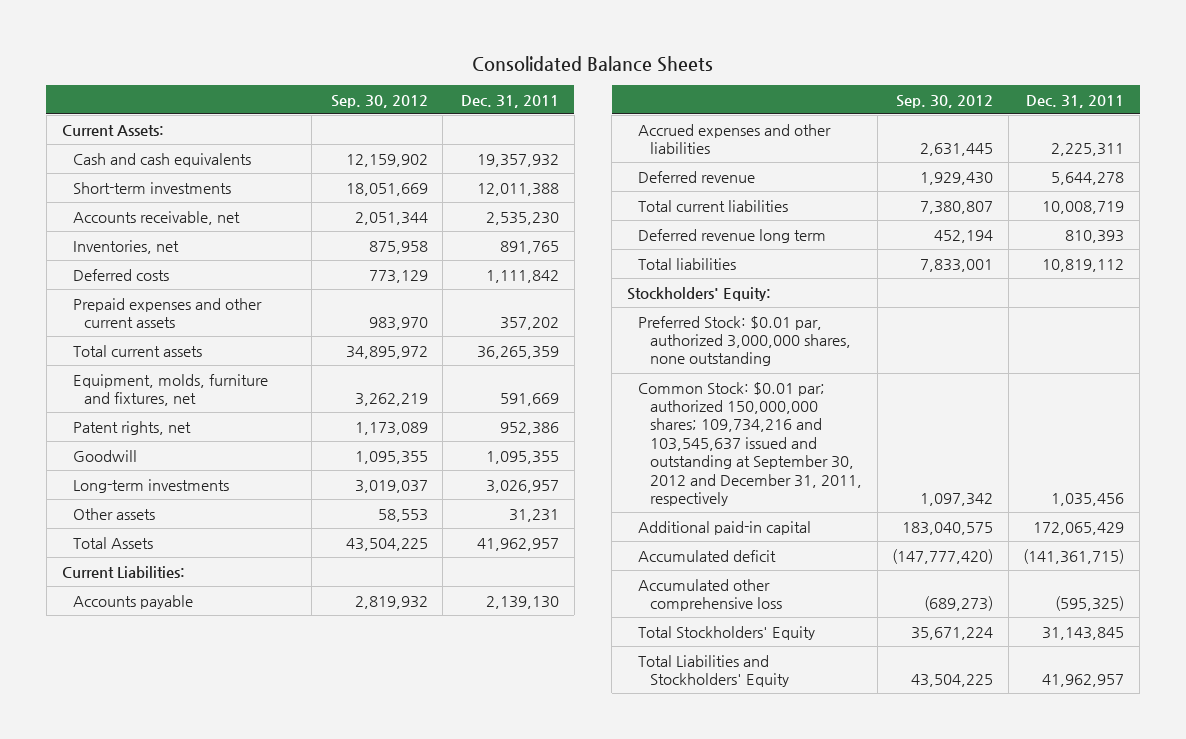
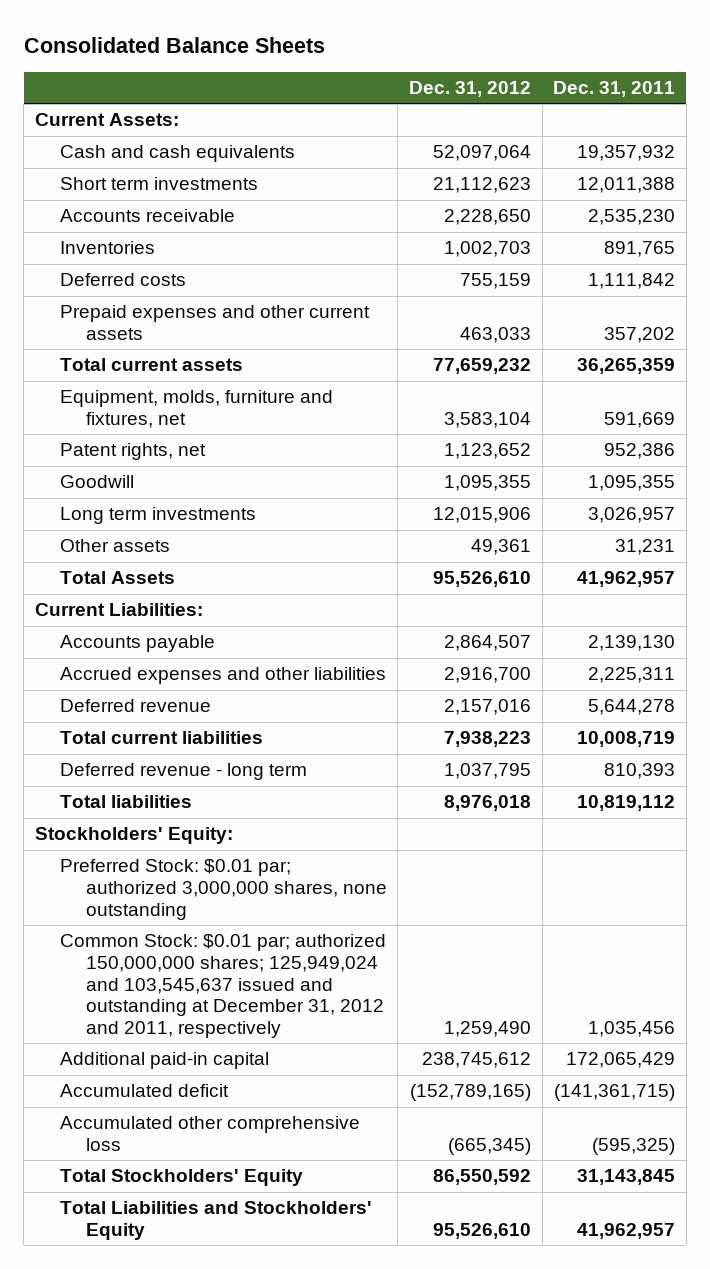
- | Sep. 30, 2012 | Dec. 31, 2011
+ | Dec. 31, 2012 | Dec. 31, 2011
- Short-term investments | 18,051,669 | 12,011,388
- Accounts receivable, net | 2,051,344 | 2,535,230
- Inventories, net | 875,958 | 891,765
+ Short term investments | 21,112,623 | 12,011,388
+ Accounts receivable | 2,228,650 | 2,535,230
+ Inventories | 1,002,703 | 891,765
- Long-term investments | 3,019,037 | 3,026,957
+ Long term investments | 12,015,906 | 3,026,957
- Deferred revenue long term | 452,194 | 810,393
+ Deferred revenue - long term | 1,037,795 | 810,393
- Preferred Stock: $0.01 par, authorized 3,000,000 shares, none outstanding
- Common Stock: $0.01 par; authorized 150,000,000 shares; 109,734,216 and 103,545,637 issued and outstanding at September 30, 2012 and December 31, 2011, respectively | 1,097,342 | 1,035,456
+ Preferred Stock: $0.01 par; authorized 3,000,000 shares, none outstanding
+ Common Stock: $0.01 par; authorized 150,000,000 shares; 125,949,024 and 103,545,637 issued and outstanding at December 31, 2012 and 2011, respectively | 1,259,490 | 1,035,456

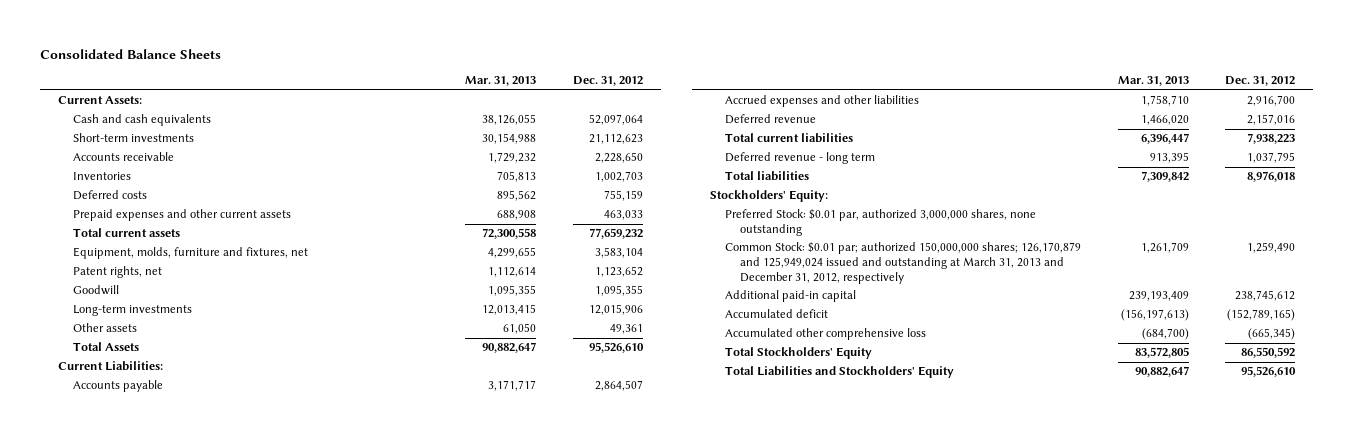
- | Dec. 31, 2012 | Dec. 31, 2011
+ | Mar. 31, 2013 | Dec. 31, 2012
- Short term investments | 21,112,623 | 12,011,388
+ Short-term investments | 30,154,988 | 21,112,623
- Long term investments | 12,015,906 | 3,026,957
+ Long-term investments | 12,013,415 | 12,015,906
- Preferred Stock: $0.01 par; authorized 3,000,000 shares, none outstanding
- Common Stock: $0.01 par; authorized 150,000,000 shares; 125,949,024 and 103,545,637 issued and outstanding at December 31, 2012 and 2011, respectively | 1,259,490 | 1,035,456
+ Preferred Stock: $0.01 par, authorized 3,000,000 shares, none outstanding
+ Common Stock: $0.01 par; authorized 150,000,000 shares; 126,170,879 and 125,949,024 issued and outstanding at March 31, 2013 and December 31, 2012, respectively | 1,261,709 | 1,259,490

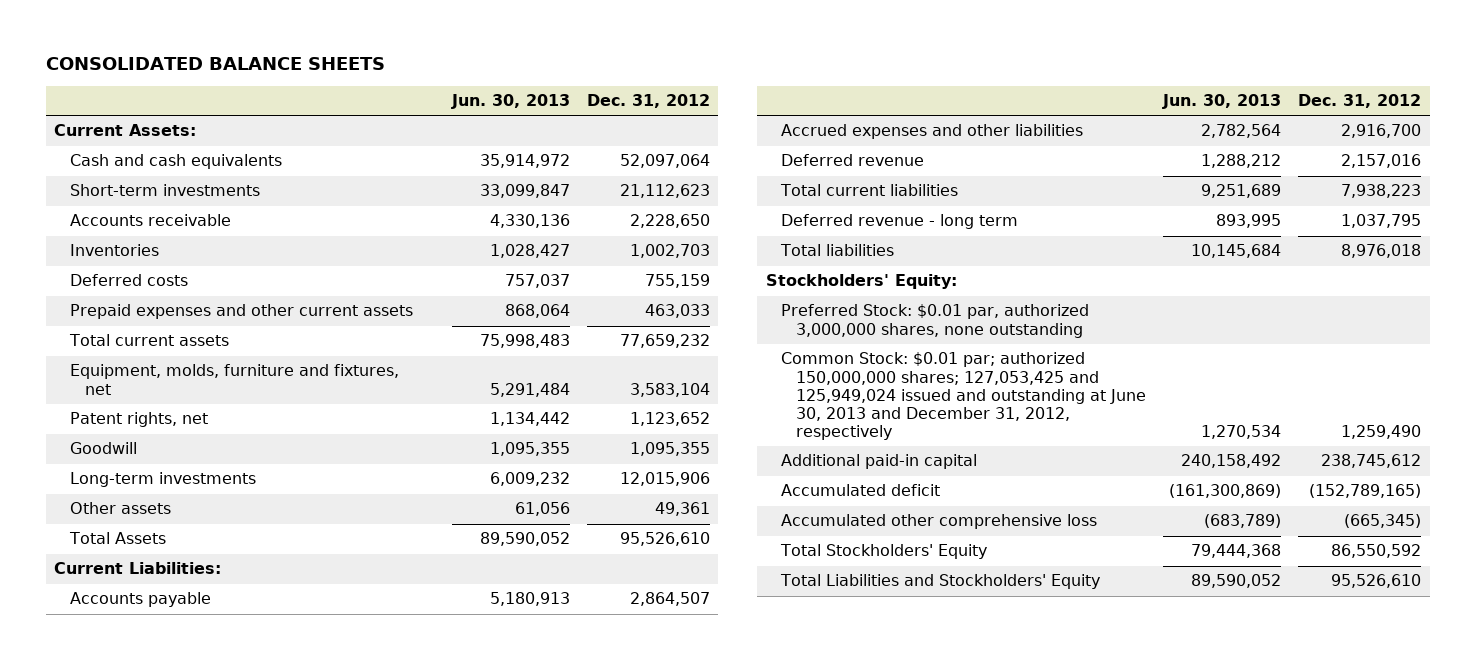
- Consolidated Balance Sheets
+ CONSOLIDATED BALANCE SHEETS
- | Mar. 31, 2013 | Dec. 31, 2012
+ | Jun. 30, 2013 | Dec. 31, 2012
- Common Stock: $0.01 par; authorized 150,000,000 shares; 126,170,879 and 125,949,024 issued and outstanding at March 31, 2013 and December 31, 2012, respectively | 1,261,709 | 1,259,490
+ Common Stock: $0.01 par; authorized 150,000,000 shares; 127,053,425 and 125,949,024 issued and outstanding at June 30, 2013 and December 31, 2012, respectively | 1,270,534 | 1,259,490

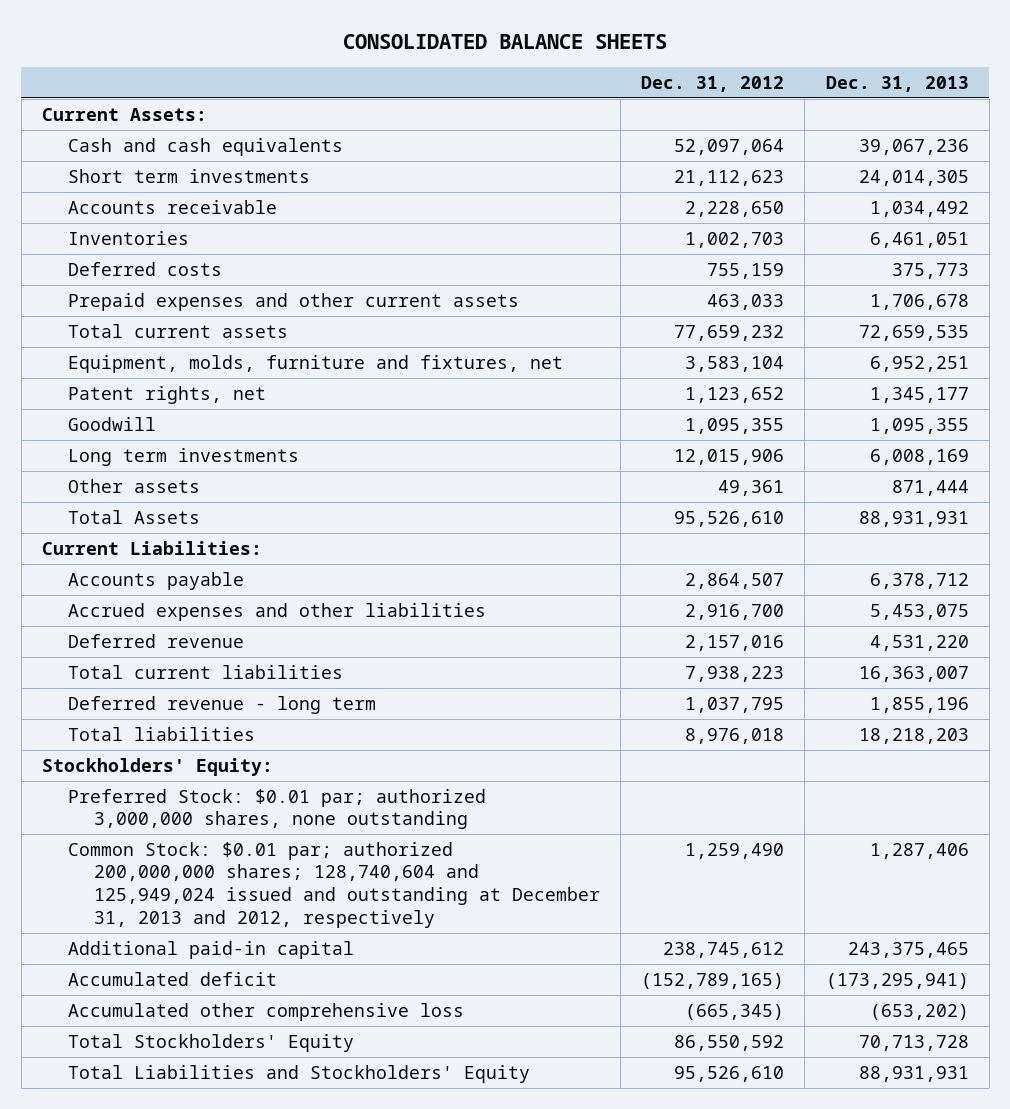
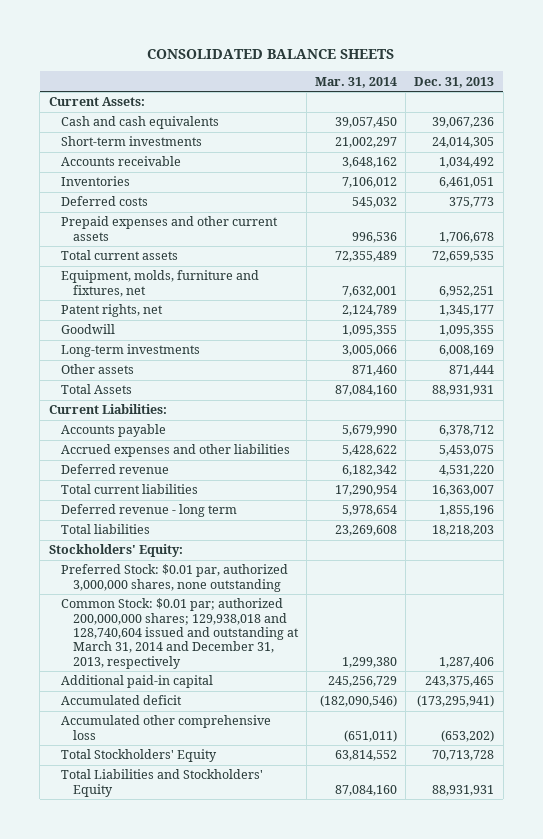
- | Dec. 31, 2012 | Dec. 31, 2013
+ | Mar. 31, 2014 | Dec. 31, 2013
- Short term investments | 21,112,623 | 24,014,305
+ Short-term investments | 21,002,297 | 24,014,305
- Long term investments | 12,015,906 | 6,008,169
+ Long-term investments | 3,005,066 | 6,008,169
- Preferred Stock: $0.01 par; authorized 3,000,000 shares, none outstanding
- Common Stock: $0.01 par; authorized 200,000,000 shares; 128,740,604 and 125,949,024 issued and outstanding at December 31, 2013 and 2012, respectively | 1,259,490 | 1,287,406
+ Preferred Stock: $0.01 par, authorized 3,000,000 shares, none outstanding
+ Common Stock: $0.01 par; authorized 200,000,000 shares; 129,938,018 and 128,740,604 issued and outstanding at March 31, 2014 and December 31, 2013, respectively | 1,299,380 | 1,287,406

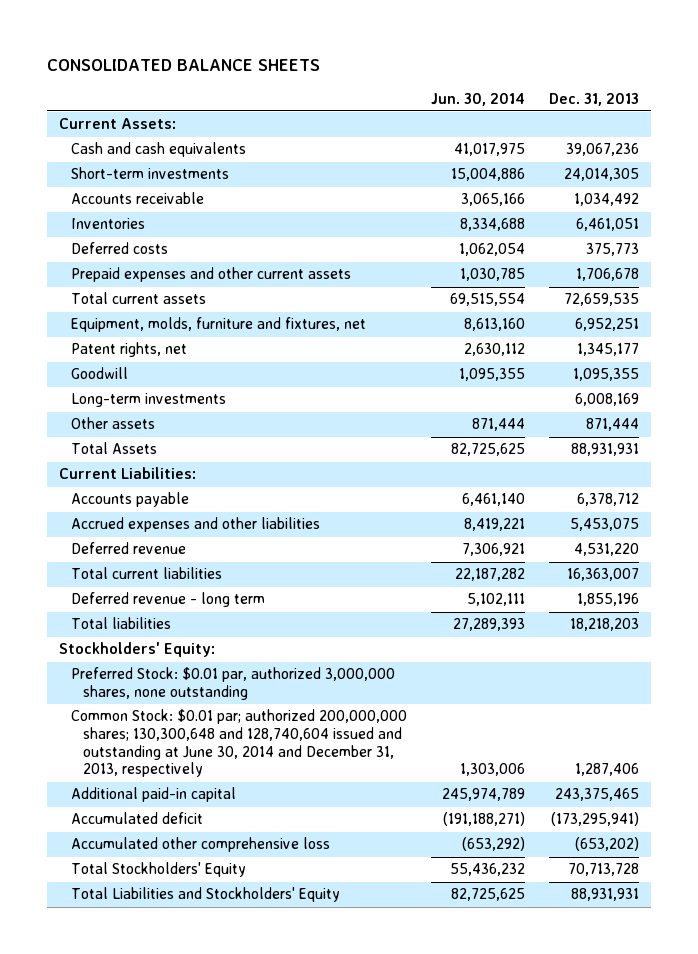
- | Mar. 31, 2014 | Dec. 31, 2013
+ | Jun. 30, 2014 | Dec. 31, 2013
- Common Stock: $0.01 par; authorized 200,000,000 shares; 129,938,018 and 128,740,604 issued and outstanding at March 31, 2014 and December 31, 2013, respectively | 1,299,380 | 1,287,406
+ Common Stock: $0.01 par; authorized 200,000,000 shares; 130,300,648 and 128,740,604 issued and outstanding at June 30, 2014 and December 31, 2013, respectively | 1,303,006 | 1,287,406

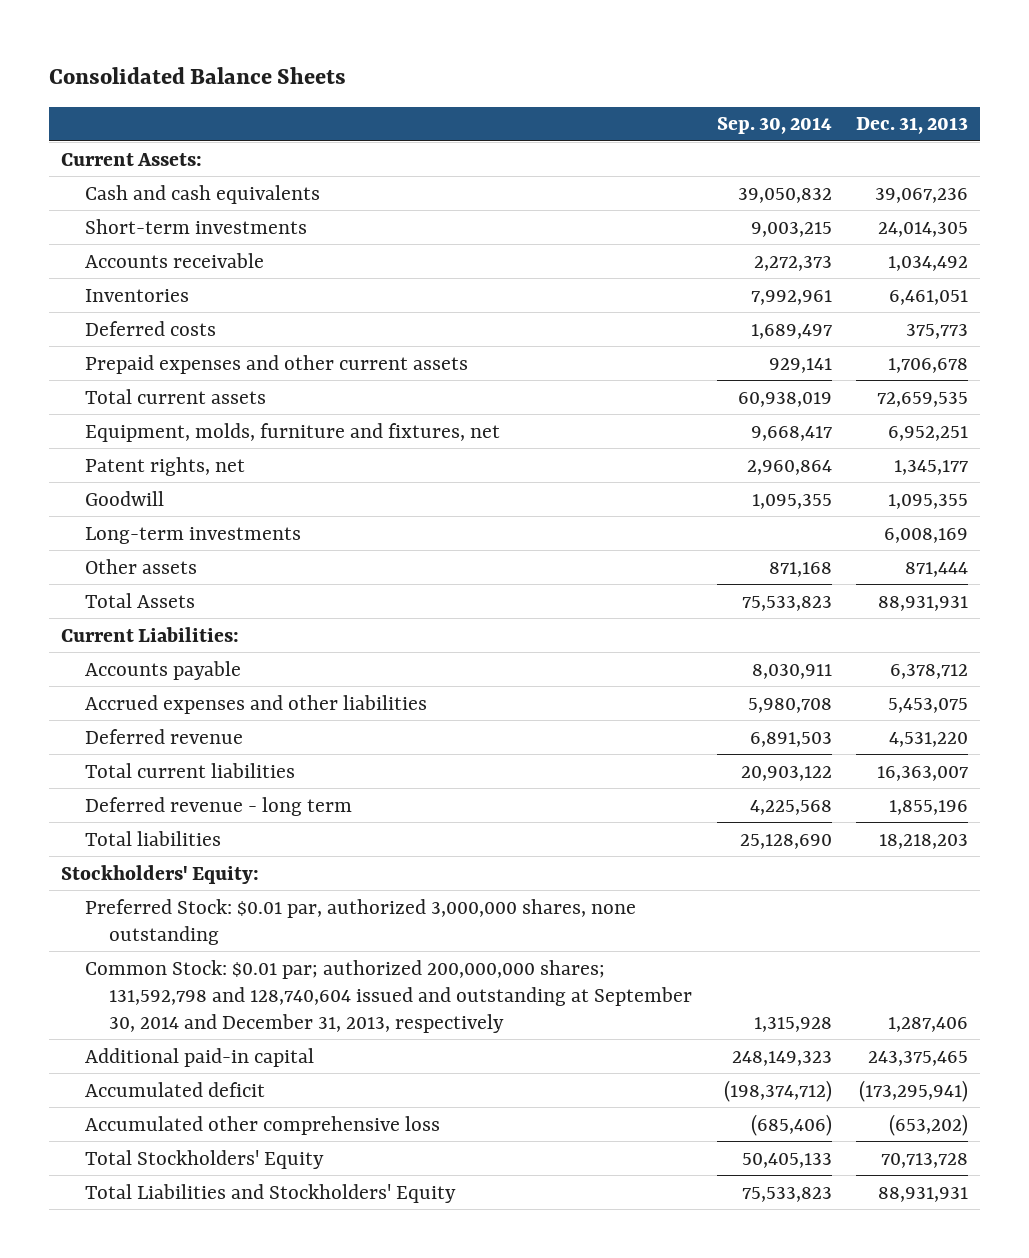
- CONSOLIDATED BALANCE SHEETS
+ Consolidated Balance Sheets
- | Jun. 30, 2014 | Dec. 31, 2013
+ | Sep. 30, 2014 | Dec. 31, 2013
- Common Stock: $0.01 par; authorized 200,000,000 shares; 130,300,648 and 128,740,604 issued and outstanding at June 30, 2014 and December 31, 2013, respectively | 1,303,006 | 1,287,406
+ Common Stock: $0.01 par; authorized 200,000,000 shares; 131,592,798 and 128,740,604 issued and outstanding at September 30, 2014 and December 31, 2013, respectively | 1,315,928 | 1,287,406

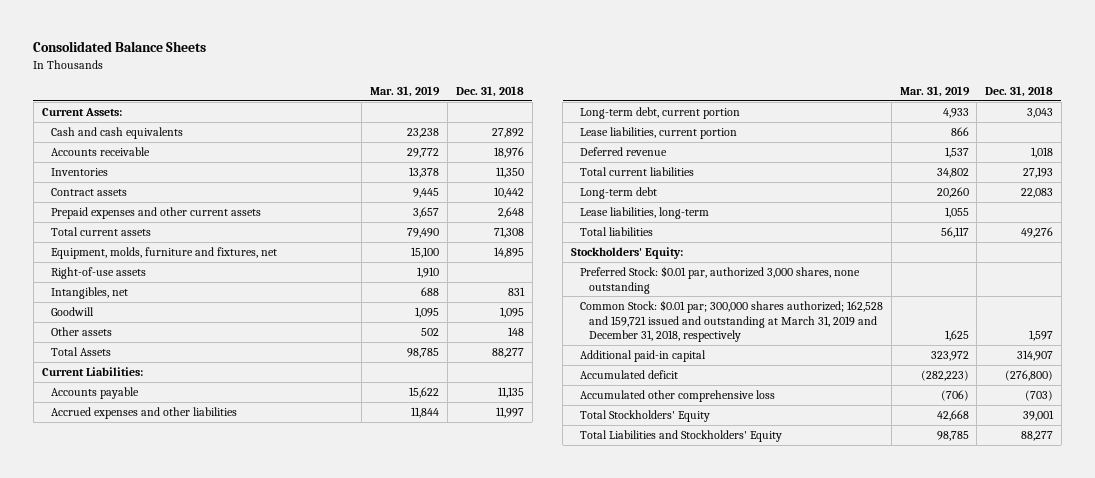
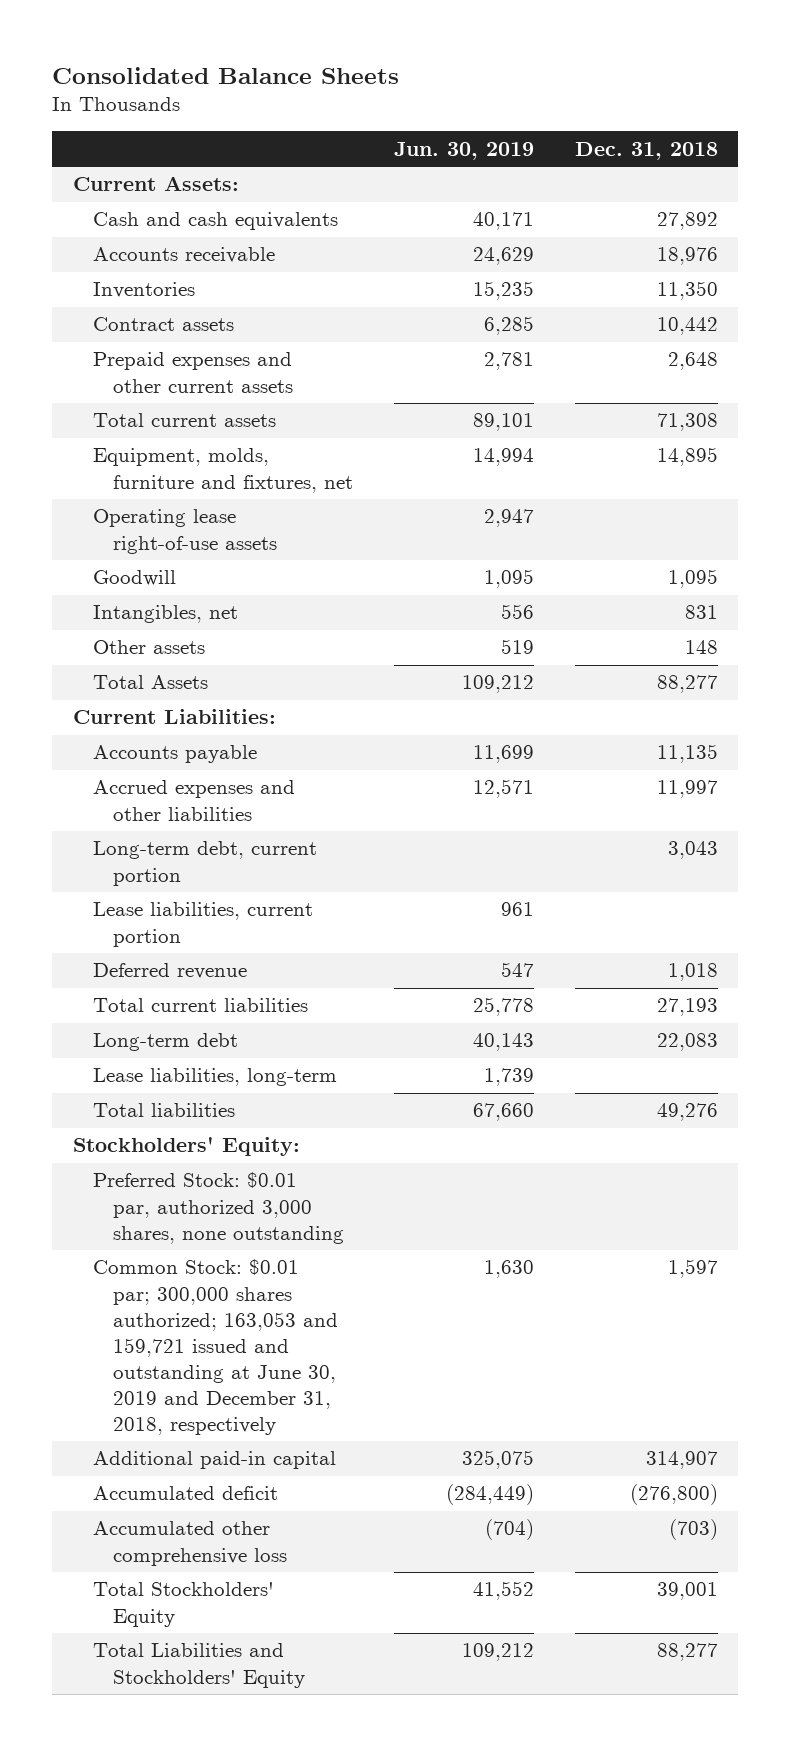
- | Mar. 31, 2019 | Dec. 31, 2018
+ | Jun. 30, 2019 | Dec. 31, 2018
- Right-of-use assets | 1,910 |
+ Operating lease right-of-use assets | 2,947 |
moved down: Intangibles, net | 556 | 831
- Common Stock: $0.01 par; 300,000 shares authorized; 162,528 and 159,721 issued and outstanding at March 31, 2019 and December 31, 2018, respectively | 1,625 | 1,597
+ Common Stock: $0.01 par; 300,000 shares authorized; 163,053 and 159,721 issued and outstanding at June 30, 2019 and December 31, 2018, respectively | 1,630 | 1,597

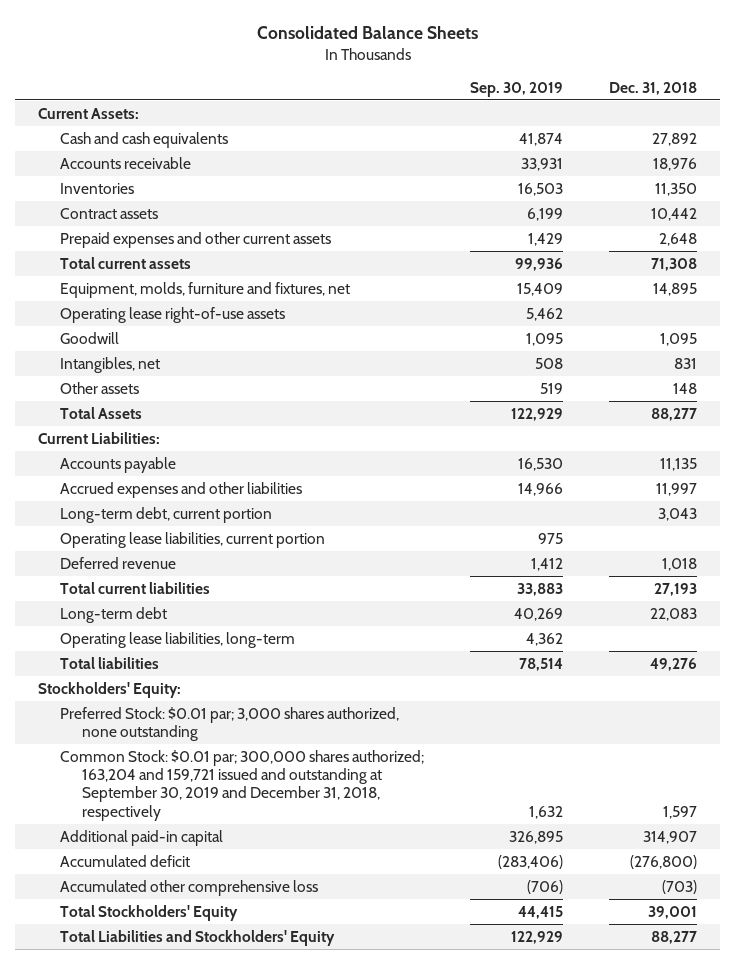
- | Jun. 30, 2019 | Dec. 31, 2018
+ | Sep. 30, 2019 | Dec. 31, 2018
- Lease liabilities, current portion | 961 |
+ Operating lease liabilities, current portion | 975 |
- Lease liabilities, long-term | 1,739 |
+ Operating lease liabilities, long-term | 4,362 |
- Preferred Stock: $0.01 par, authorized 3,000 shares, none outstanding
- Common Stock: $0.01 par; 300,000 shares authorized; 163,053 and 159,721 issued and outstanding at June 30, 2019 and December 31, 2018, respectively | 1,630 | 1,597
+ Preferred Stock: $0.01 par; 3,000 shares authorized, none outstanding
+ Common Stock: $0.01 par; 300,000 shares authorized; 163,204 and 159,721 issued and outstanding at September 30, 2019 and December 31, 2018, respectively | 1,632 | 1,597

